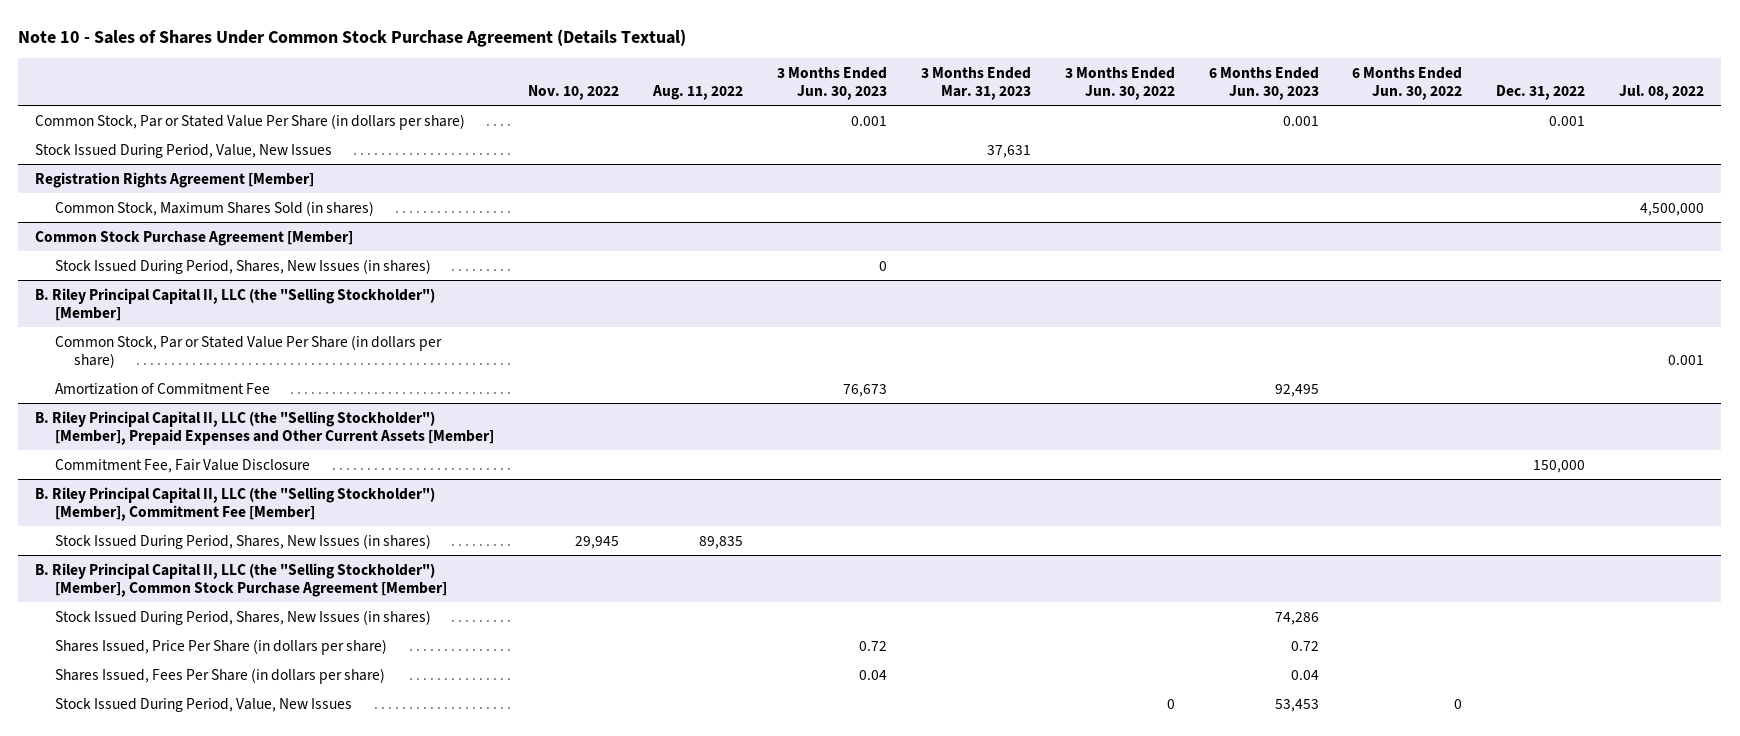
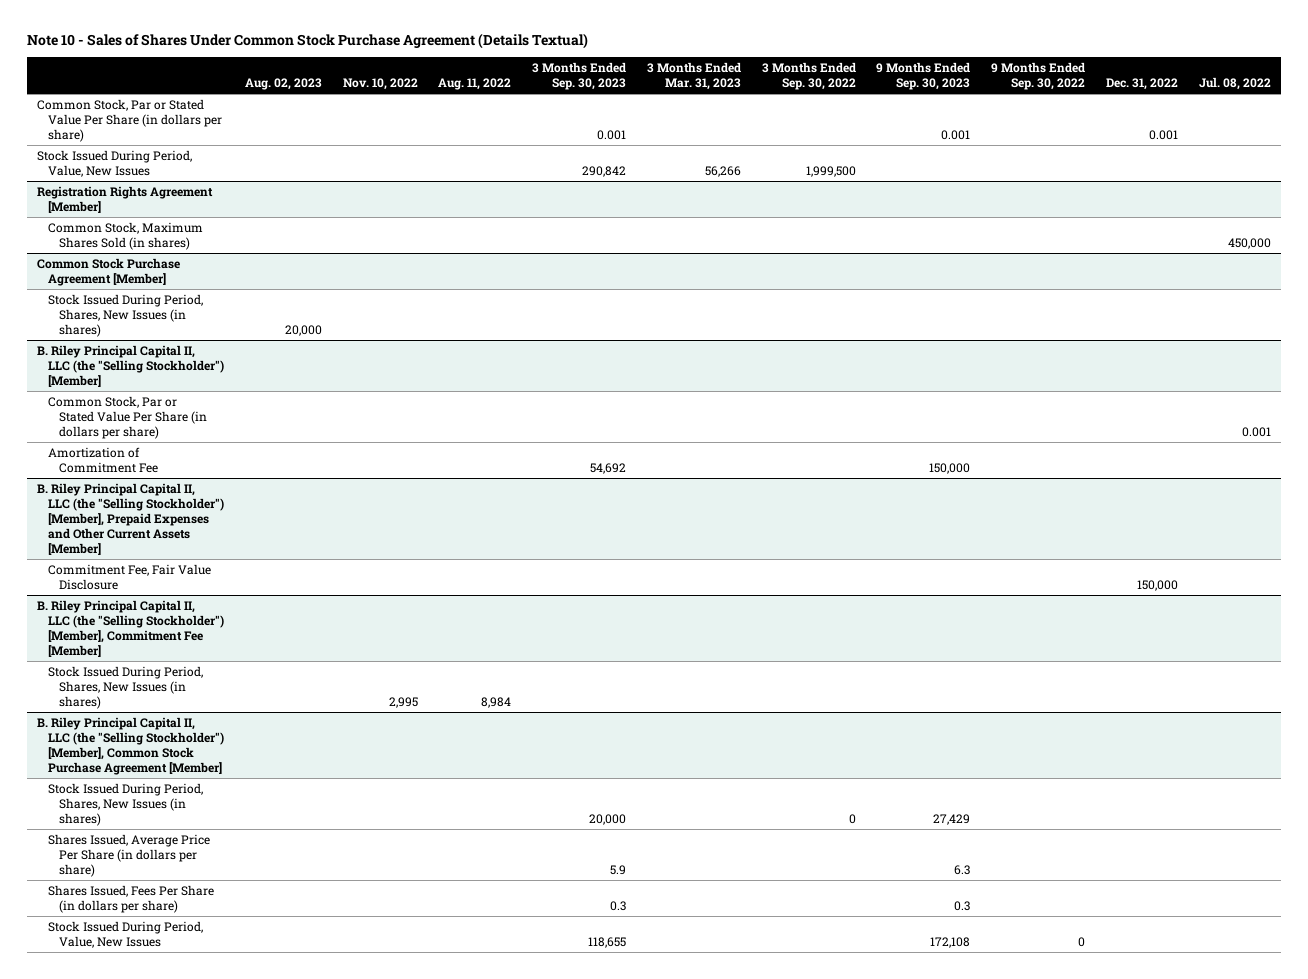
- | Nov. 10, 2022 | Aug. 11, 2022 | 3 Months Ended Jun. 30, 2023 | 3 Months Ended Mar. 31, 2023 | 3 Months Ended Jun. 30, 2022 | 6 Months Ended Jun. 30, 2023 | 6 Months Ended Jun. 30, 2022 | Dec. 31, 2022 | Jul. 08, 2022
+ | Aug. 02, 2023 | Nov. 10, 2022 | Aug. 11, 2022 | 3 Months Ended Sep. 30, 2023 | 3 Months Ended Mar. 31, 2023 | 3 Months Ended Sep. 30, 2022 | 9 Months Ended Sep. 30, 2023 | 9 Months Ended Sep. 30, 2022 | Dec. 31, 2022 | Jul. 08, 2022
- Stock Issued During Period, Value, New Issues | | | | 37,631 | | | | |
+ Stock Issued During Period, Value, New Issues | | | | 290,842 | 56,266 | 1,999,500 | | | |
@ Registration Rights Agreement [Member]
- Common Stock, Maximum Shares Sold (in shares) | | | | | | | | | 4,500,000
+ Common Stock, Maximum Shares Sold (in shares) | | | | | | | | | | 450,000
@ B. Riley Principal Capital II, LLC (the "Selling Stockholder") [Member], Commitment Fee [Member]
- Stock Issued During Period, Shares, New Issues (in shares) | 29,945 | 89,835 | | | | | | |
+ Stock Issued During Period, Shares, New Issues (in shares) | | 2,995 | 8,984 | | | | | | |
@ B. Riley Principal Capital II, LLC (the "Selling Stockholder") [Member], Common Stock Purchase Agreement [Member]
- Shares Issued, Price Per Share (in dollars per share) | | | 0.72 | | | 0.72 | | |
+ Shares Issued, Average Price Per Share (in dollars per share) | | | | 5.9 | | | 6.3 | | |

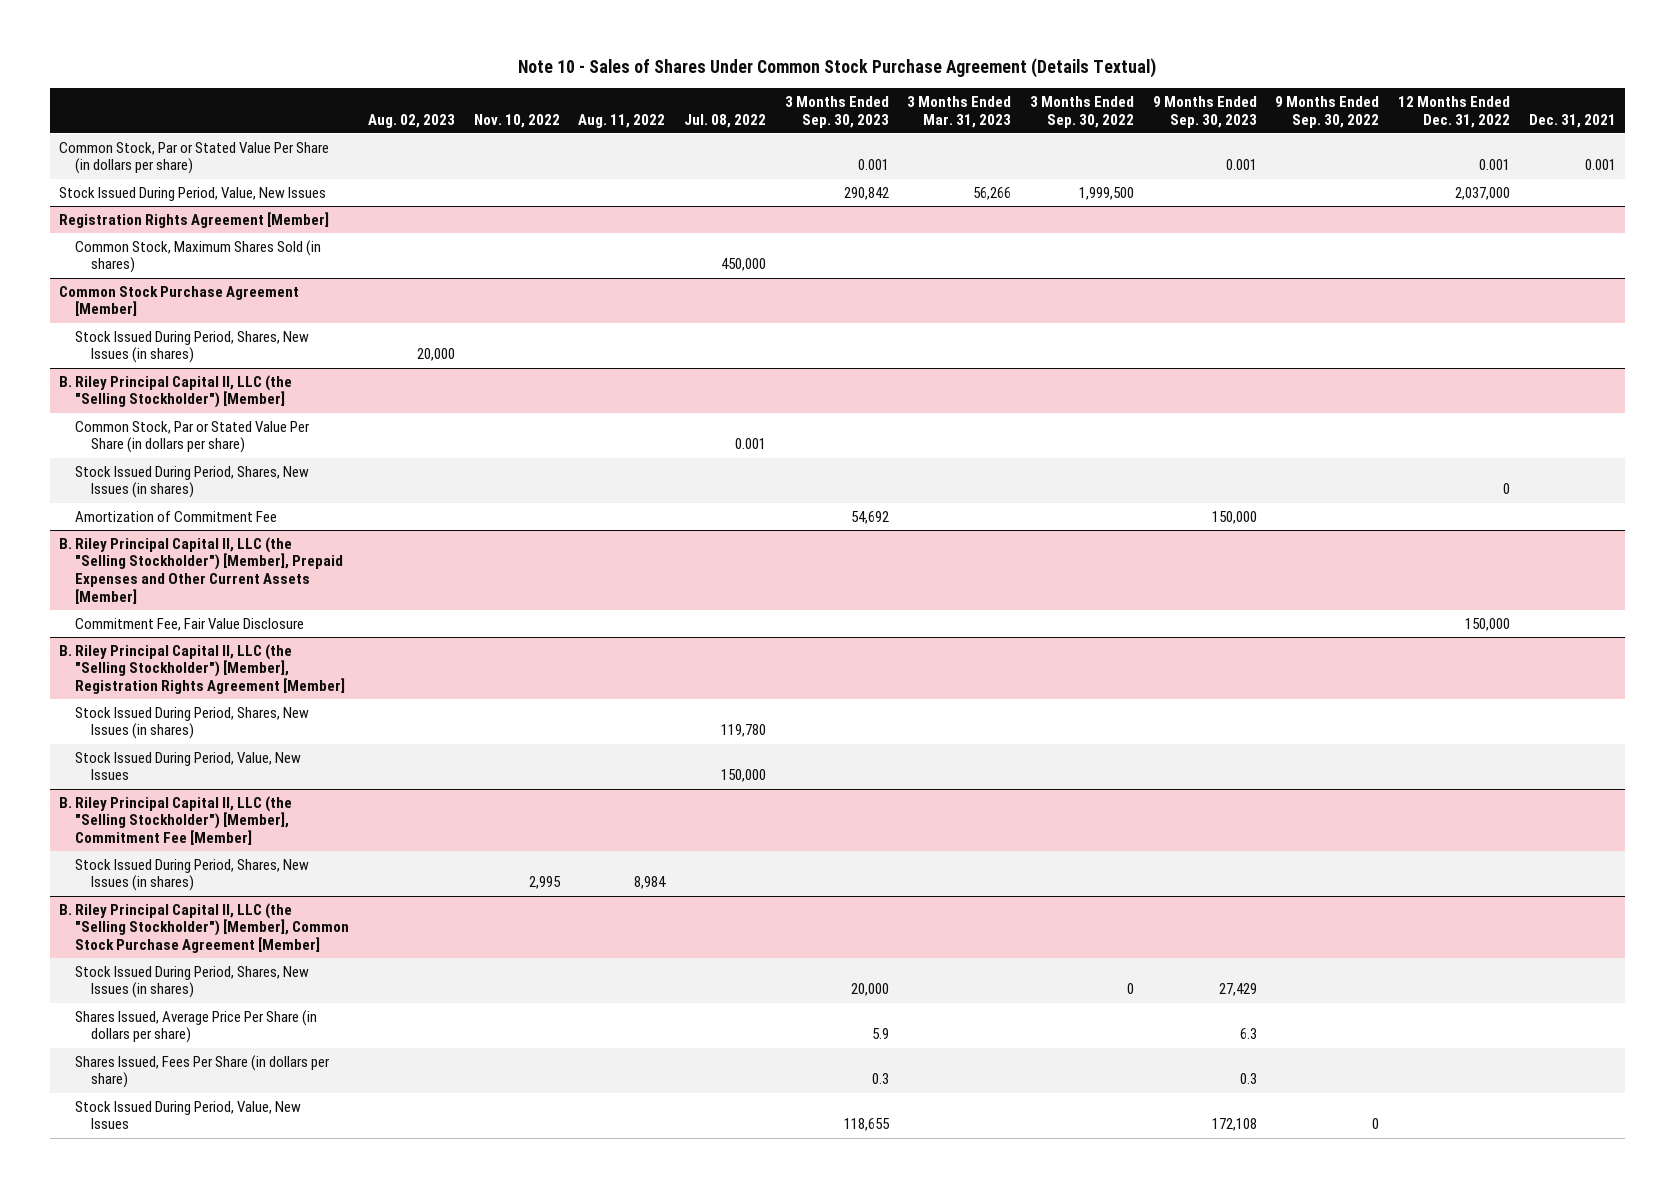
- | Aug. 02, 2023 | Nov. 10, 2022 | Aug. 11, 2022 | 3 Months Ended Sep. 30, 2023 | 3 Months Ended Mar. 31, 2023 | 3 Months Ended Sep. 30, 2022 | 9 Months Ended Sep. 30, 2023 | 9 Months Ended Sep. 30, 2022 | Dec. 31, 2022 | Jul. 08, 2022
+ | Aug. 02, 2023 | Nov. 10, 2022 | Aug. 11, 2022 | Jul. 08, 2022 | 3 Months Ended Sep. 30, 2023 | 3 Months Ended Mar. 31, 2023 | 3 Months Ended Sep. 30, 2022 | 9 Months Ended Sep. 30, 2023 | 9 Months Ended Sep. 30, 2022 | 12 Months Ended Dec. 31, 2022 | Dec. 31, 2021
@ B. Riley Principal Capital II, LLC (the "Selling Stockholder") [Member]
+ Stock Issued During Period, Shares, New Issues (in shares) | | | | | | | | | | 0 |
+ B. Riley Principal Capital II, LLC (the "Selling Stockholder") [Member], Registration Rights Agreement [Member]
+ Stock Issued During Period, Shares, New Issues (in shares) | | | | 119,780 | | | | | | |
+ Stock Issued During Period, Value, New Issues | | | | 150,000 | | | | | | |

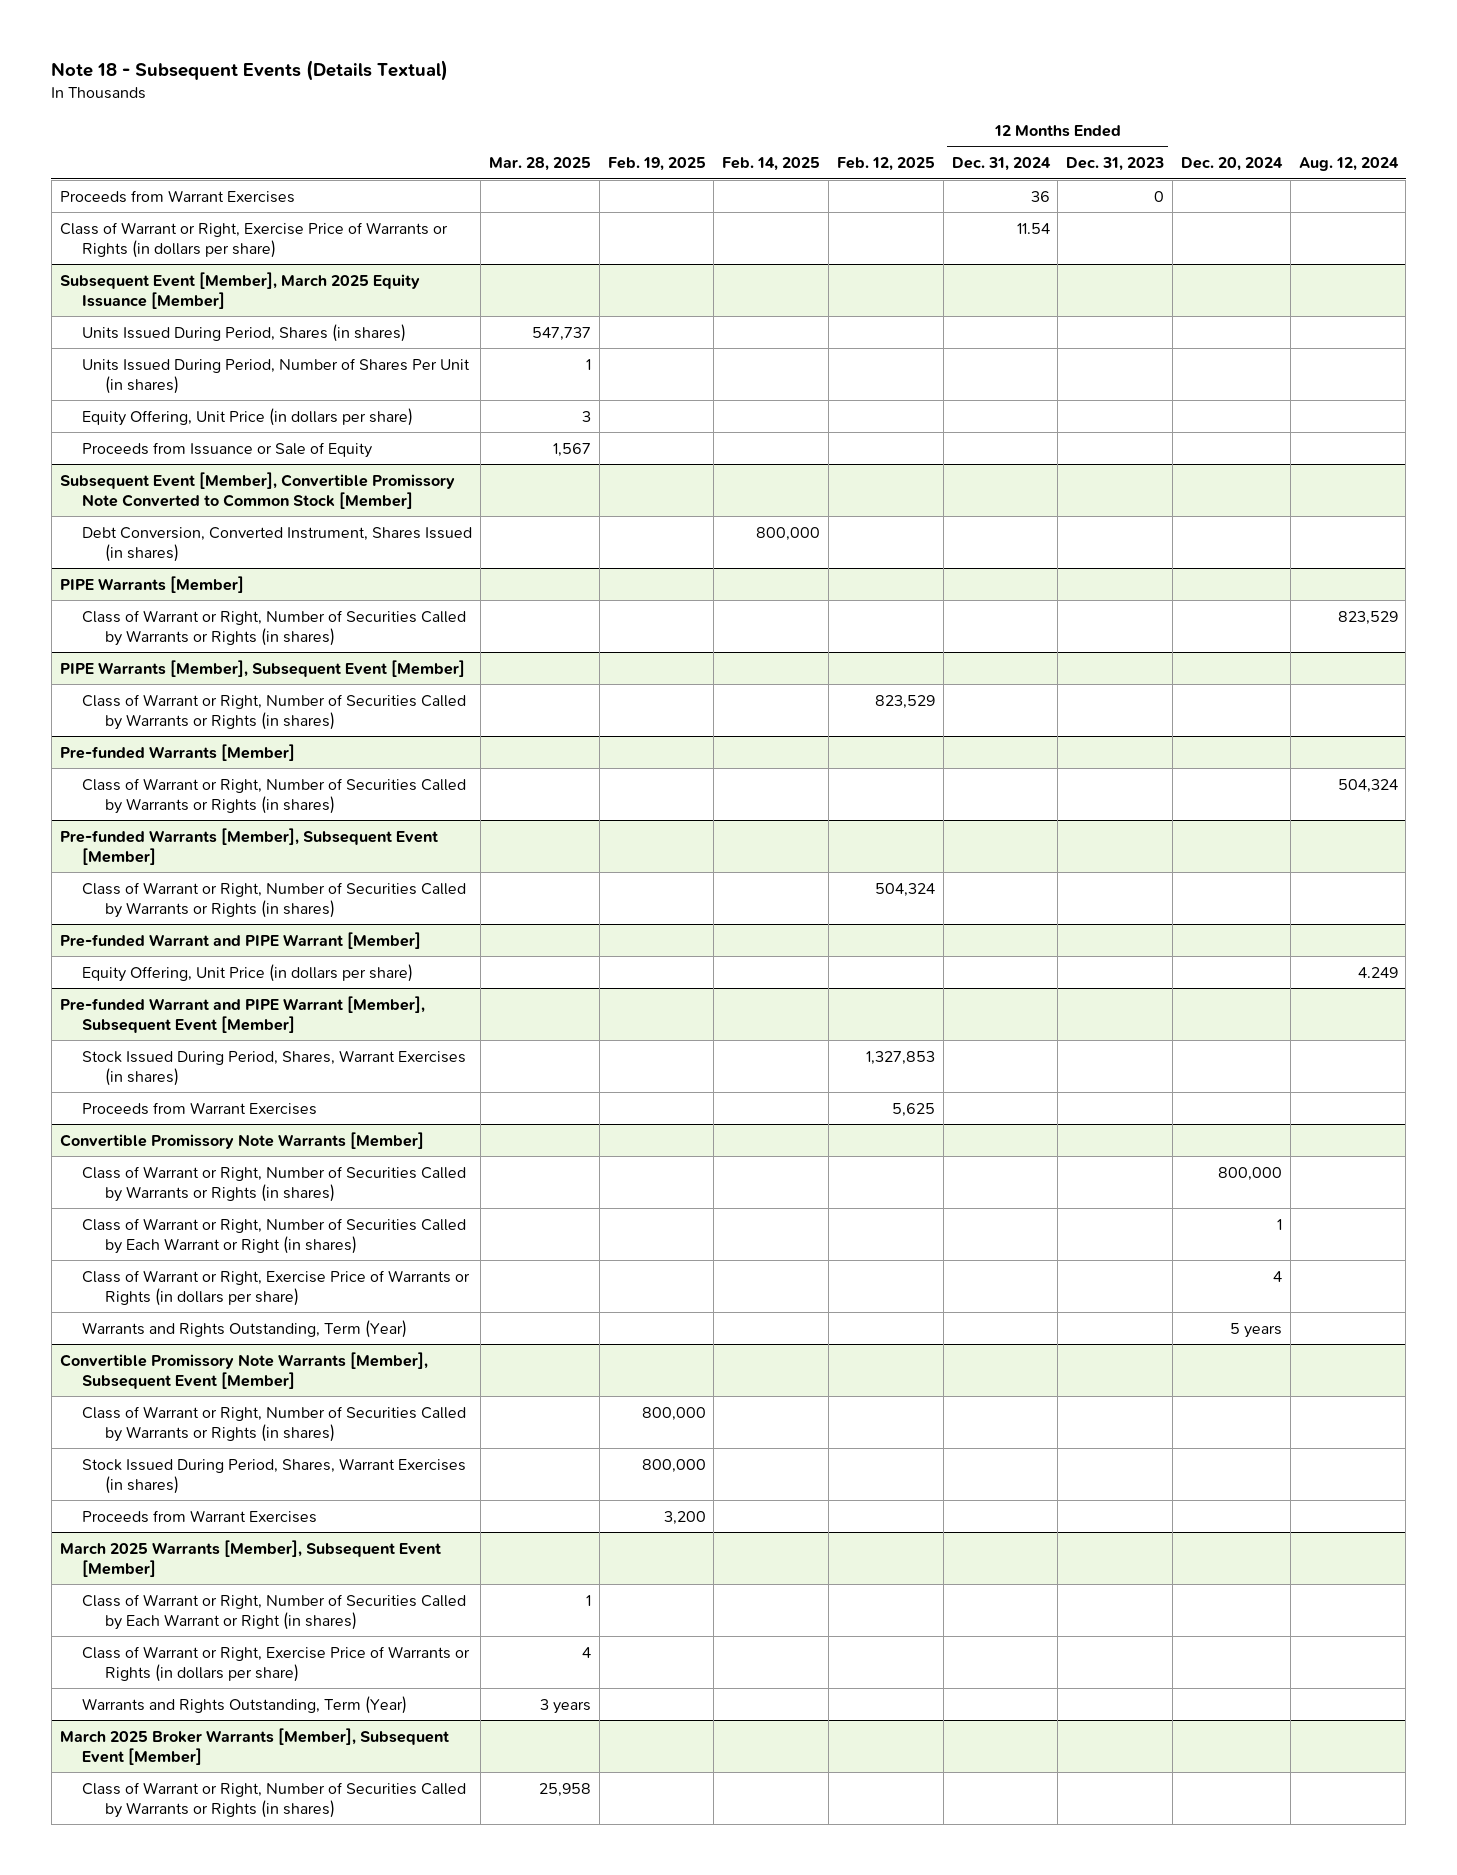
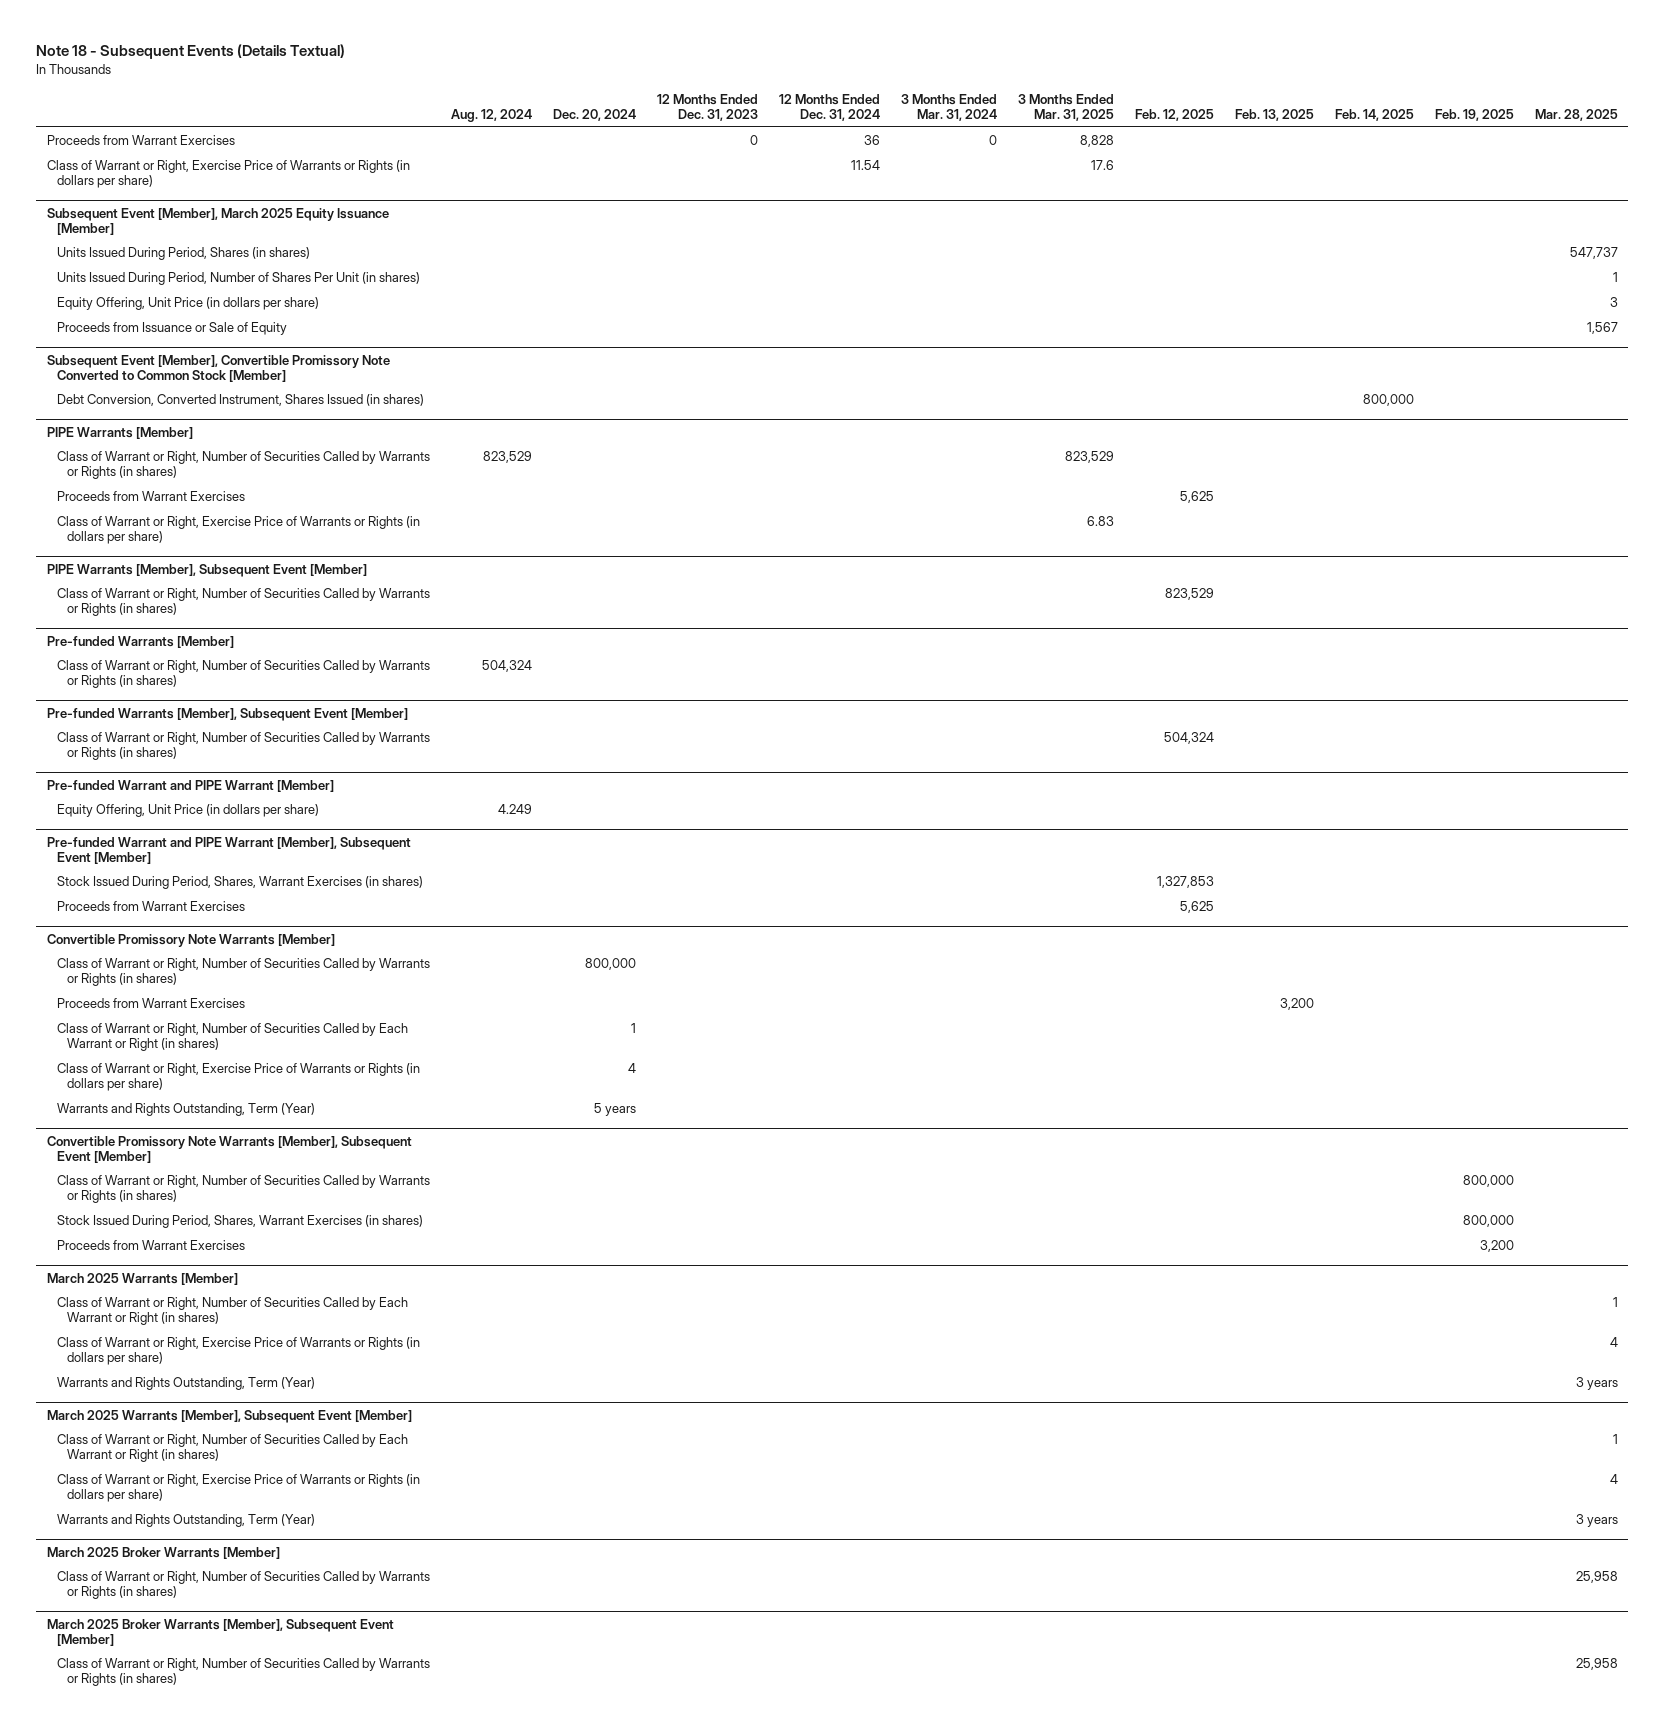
- | Mar. 28, 2025 | Feb. 19, 2025 | Feb. 14, 2025 | Feb. 12, 2025 | 12 Months Ended Dec. 31, 2024 | 12 Months Ended Dec. 31, 2023 | Dec. 20, 2024 | Aug. 12, 2024
+ | Aug. 12, 2024 | Dec. 20, 2024 | 12 Months Ended Dec. 31, 2023 | 12 Months Ended Dec. 31, 2024 | 3 Months Ended Mar. 31, 2024 | 3 Months Ended Mar. 31, 2025 | Feb. 12, 2025 | Feb. 13, 2025 | Feb. 14, 2025 | Feb. 19, 2025 | Mar. 28, 2025
@ PIPE Warrants [Member]
+ Proceeds from Warrant Exercises | | | | | | | 5,625 | | | |
+ Class of Warrant or Right, Exercise Price of Warrants or Rights (in dollars per share) | | | | | | 6.83 | | | | |
@ Convertible Promissory Note Warrants [Member]
+ Proceeds from Warrant Exercises | | | | | | | | 3,200 | | |
+ March 2025 Warrants [Member]
+ Class of Warrant or Right, Number of Securities Called by Each Warrant or Right (in shares) | | | | | | | | | | | 1
+ Class of Warrant or Right, Exercise Price of Warrants or Rights (in dollars per share) | | | | | | | | | | | 4
+ Warrants and Rights Outstanding, Term (Year) | | | | | | | | | | | 3 years
+ March 2025 Broker Warrants [Member]
+ Class of Warrant or Right, Number of Securities Called by Warrants or Rights (in shares) | | | | | | | | | | | 25,958

